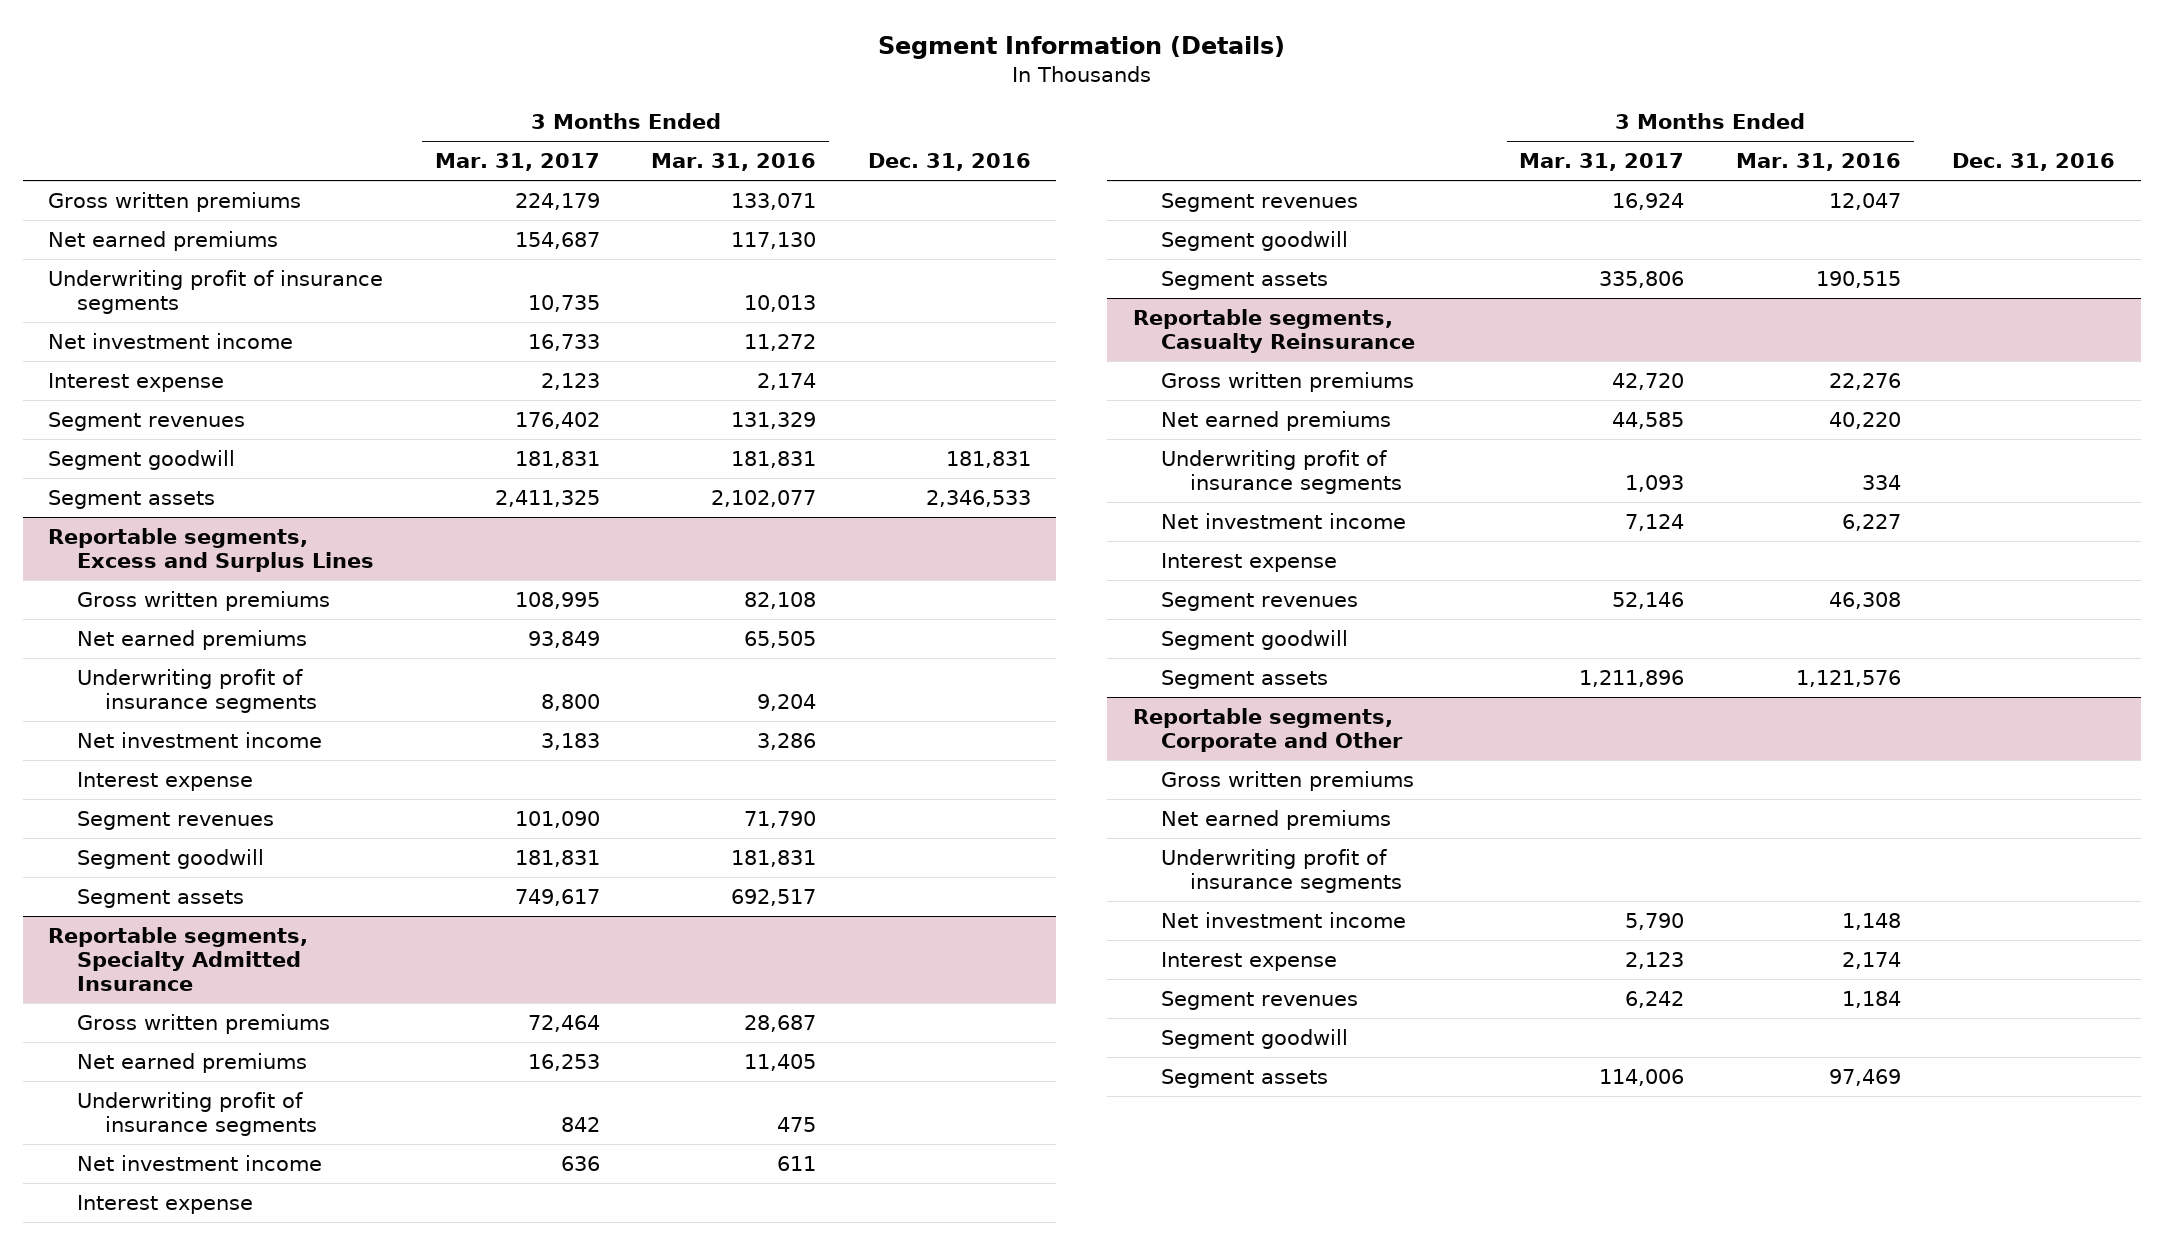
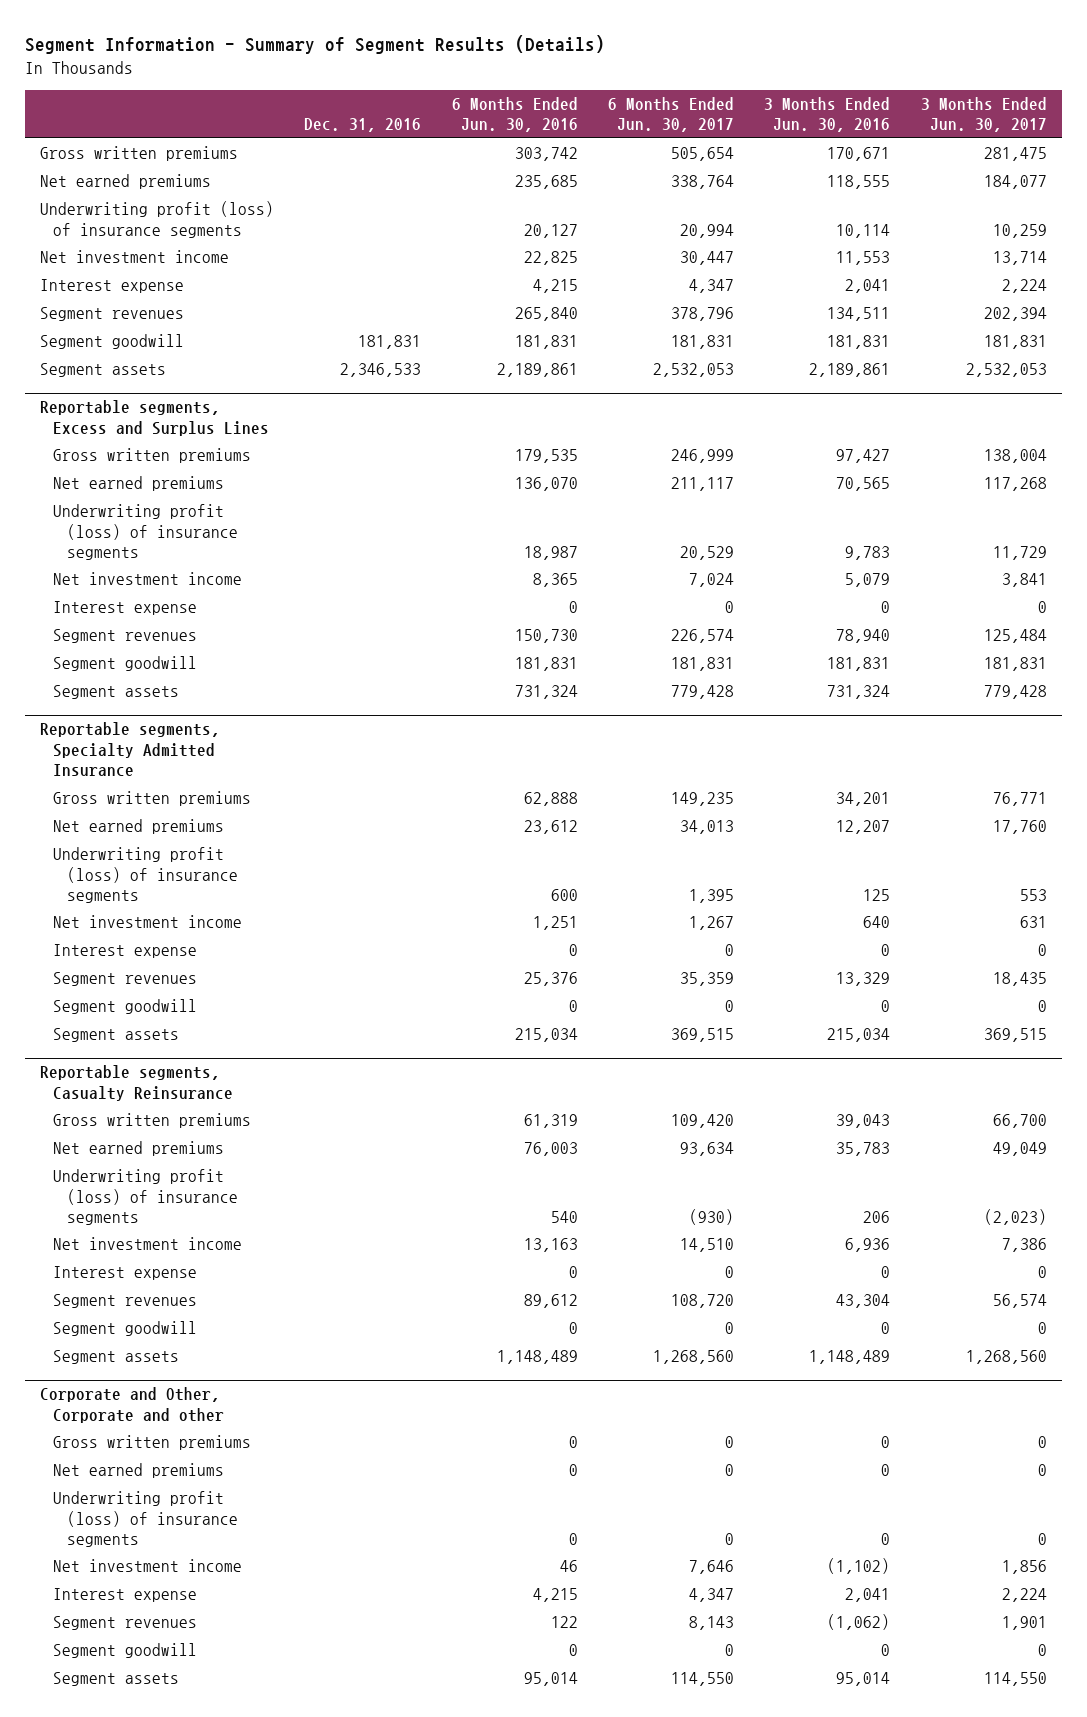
- Segment Information (Details)
+ Segment Information - Summary of Segment Results (Details)
- | 3 Months Ended Mar. 31, 2017 | 3 Months Ended Mar. 31, 2016 | Dec. 31, 2016
+ | Dec. 31, 2016 | 6 Months Ended Jun. 30, 2016 | 6 Months Ended Jun. 30, 2017 | 3 Months Ended Jun. 30, 2016 | 3 Months Ended Jun. 30, 2017
- Underwriting profit of insurance segments | 10,735 | 10,013 |
+ Underwriting profit (loss) of insurance segments | | 20,127 | 20,994 | 10,114 | 10,259
@ Reportable segments, Excess and Surplus Lines
- Underwriting profit of insurance segments | 8,800 | 9,204 |
+ Underwriting profit (loss) of insurance segments | | 18,987 | 20,529 | 9,783 | 11,729
@ Reportable segments, Specialty Admitted Insurance
- Underwriting profit of insurance segments | 842 | 475 |
+ Underwriting profit (loss) of insurance segments | | 600 | 1,395 | 125 | 553
@ Reportable segments, Casualty Reinsurance
- Underwriting profit of insurance segments | 1,093 | 334 |
+ Underwriting profit (loss) of insurance segments | | 540 | (930) | 206 | (2,023)
- Reportable segments, Corporate and Other
+ Corporate and Other, Corporate and other
- Underwriting profit of insurance segments
+ Underwriting profit (loss) of insurance segments | | 0 | 0 | 0 | 0

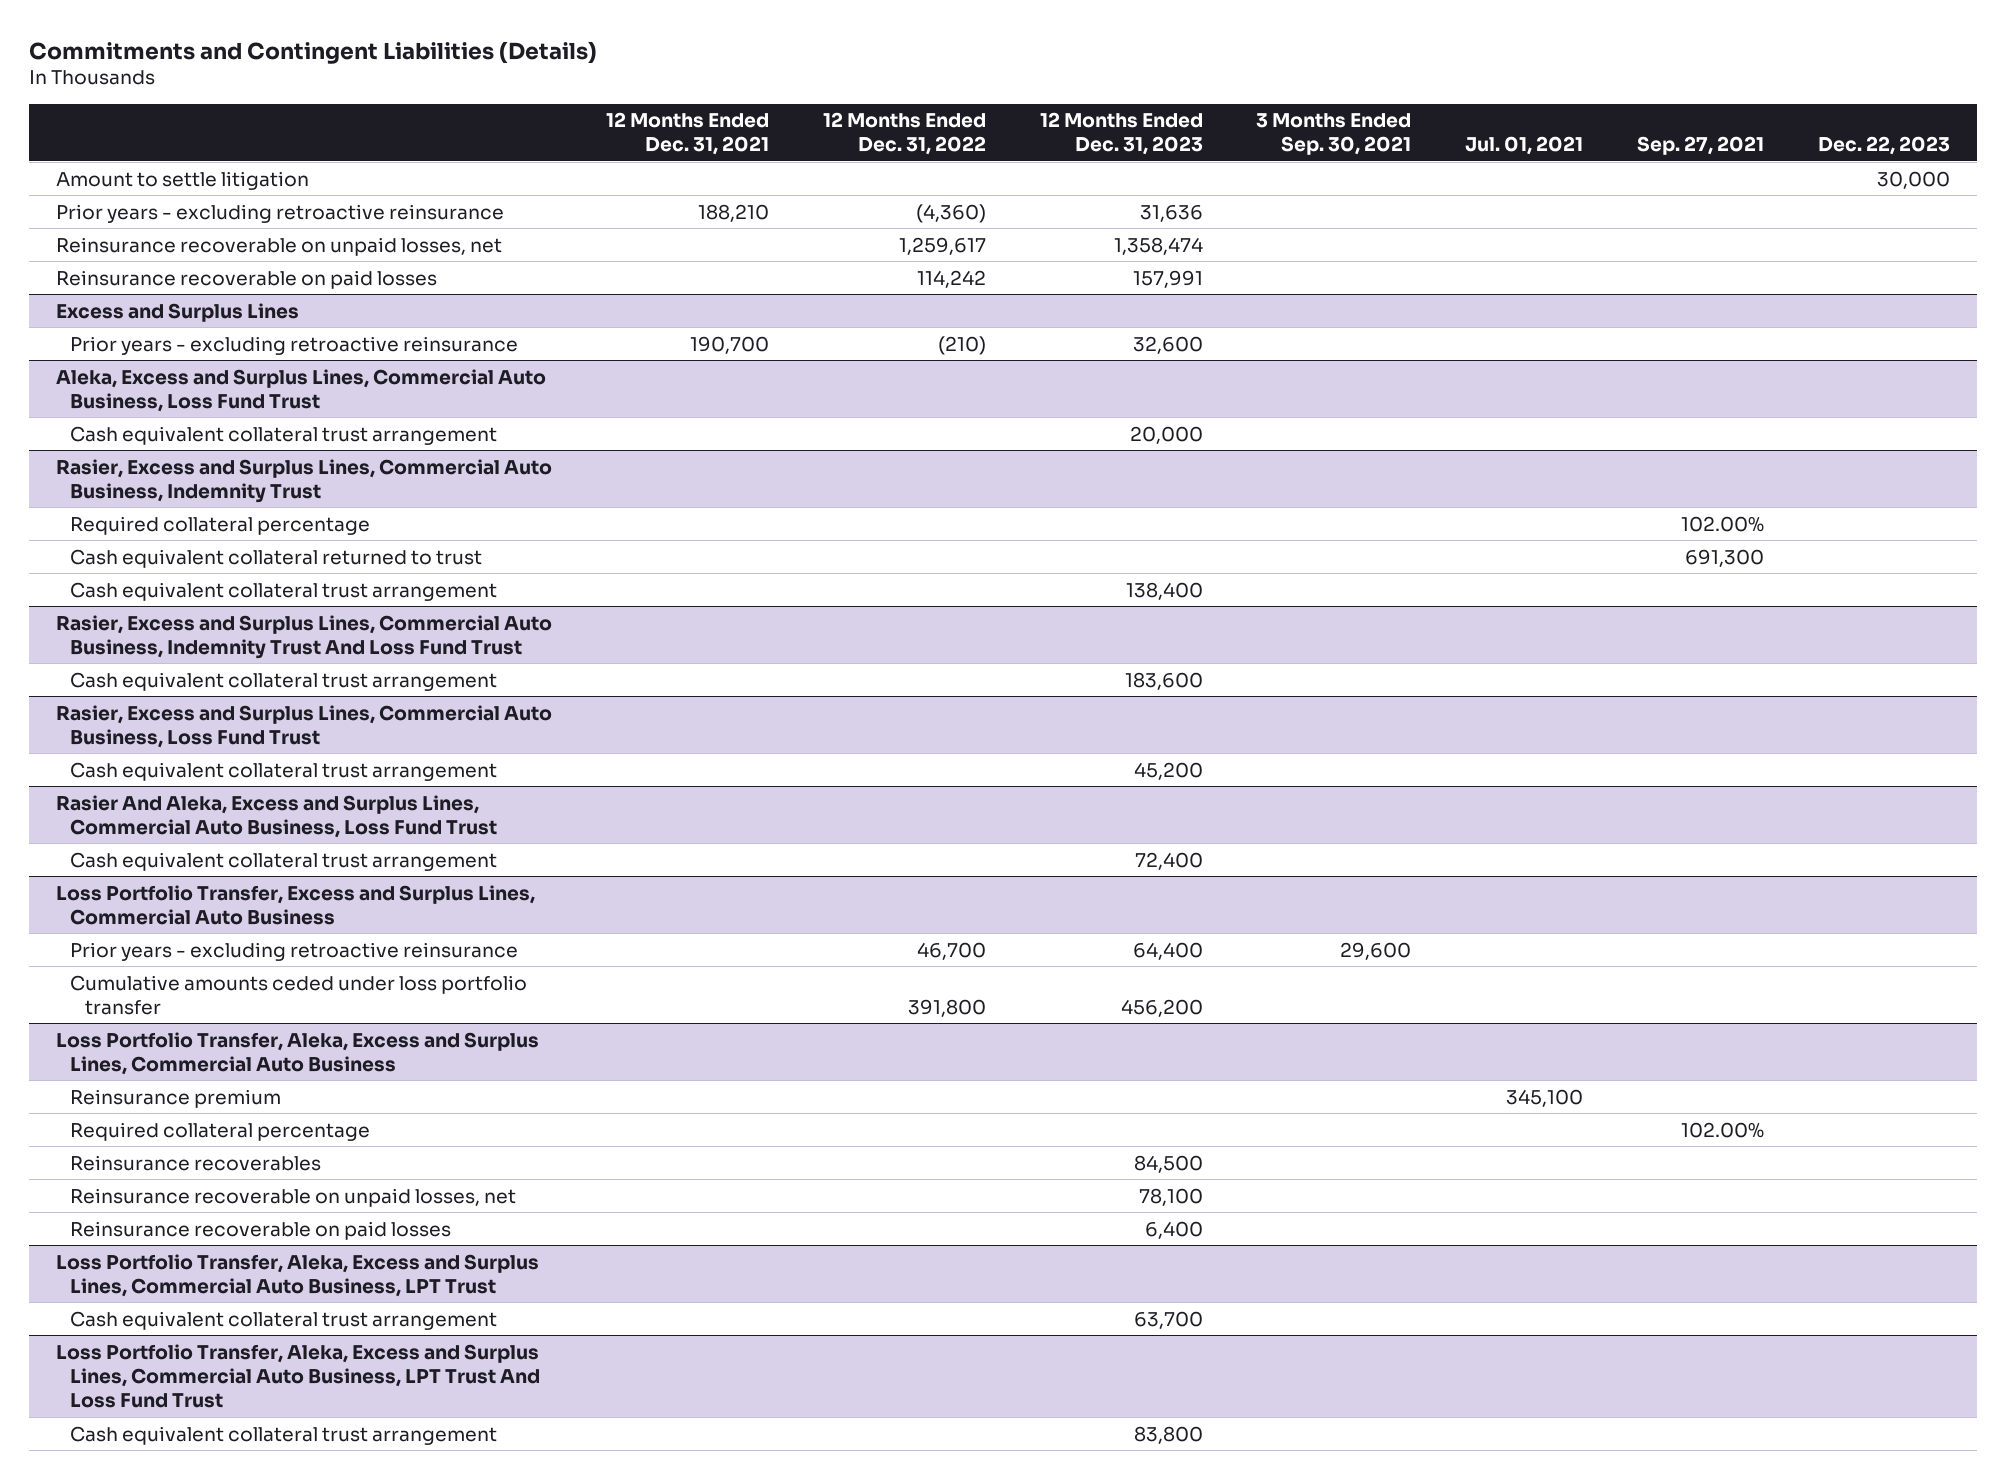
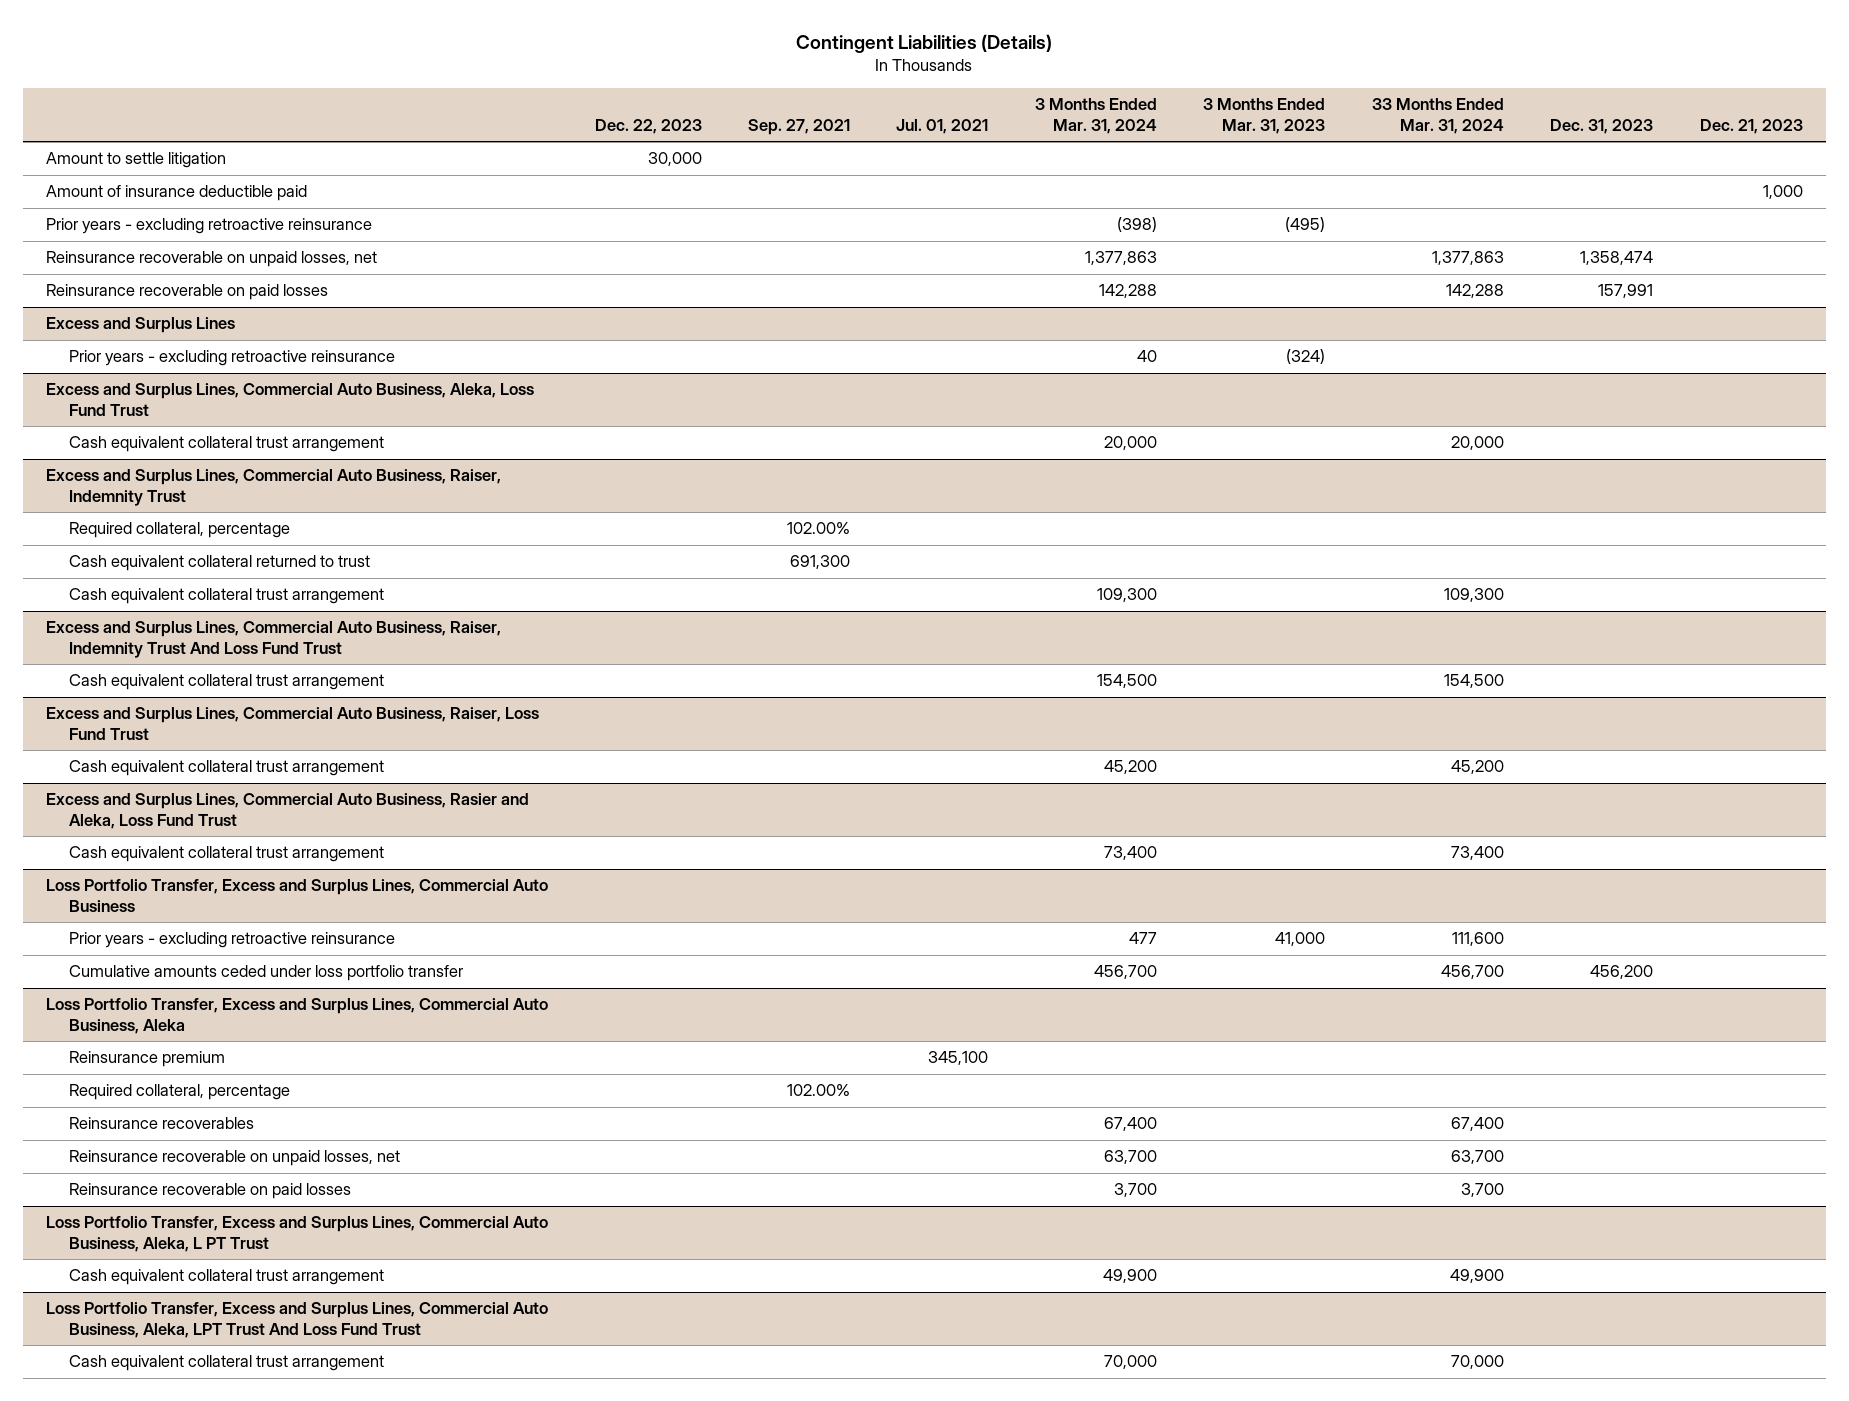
- Commitments and Contingent Liabilities (Details)
+ Contingent Liabilities (Details)
- | 12 Months Ended Dec. 31, 2021 | 12 Months Ended Dec. 31, 2022 | 12 Months Ended Dec. 31, 2023 | 3 Months Ended Sep. 30, 2021 | Jul. 01, 2021 | Sep. 27, 2021 | Dec. 22, 2023
+ | Dec. 22, 2023 | Sep. 27, 2021 | Jul. 01, 2021 | 3 Months Ended Mar. 31, 2024 | 3 Months Ended Mar. 31, 2023 | 33 Months Ended Mar. 31, 2024 | Dec. 31, 2023 | Dec. 21, 2023
+ Amount of insurance deductible paid | | | | | | | | 1,000
- Aleka, Excess and Surplus Lines, Commercial Auto Business, Loss Fund Trust
+ Excess and Surplus Lines, Commercial Auto Business, Aleka, Loss Fund Trust
- Rasier, Excess and Surplus Lines, Commercial Auto Business, Indemnity Trust
- Required collateral percentage | | | | | | 102.00% |
+ Excess and Surplus Lines, Commercial Auto Business, Raiser, Indemnity Trust
+ Required collateral, percentage | | 102.00% | | | | | |
- Rasier, Excess and Surplus Lines, Commercial Auto Business, Indemnity Trust And Loss Fund Trust
+ Excess and Surplus Lines, Commercial Auto Business, Raiser, Indemnity Trust And Loss Fund Trust
- Rasier, Excess and Surplus Lines, Commercial Auto Business, Loss Fund Trust
+ Excess and Surplus Lines, Commercial Auto Business, Raiser, Loss Fund Trust
- Rasier And Aleka, Excess and Surplus Lines, Commercial Auto Business, Loss Fund Trust
+ Excess and Surplus Lines, Commercial Auto Business, Rasier and Aleka, Loss Fund Trust
- Loss Portfolio Transfer, Aleka, Excess and Surplus Lines, Commercial Auto Business
+ Loss Portfolio Transfer, Excess and Surplus Lines, Commercial Auto Business, Aleka
- Required collateral percentage | | | | | | 102.00% |
+ Required collateral, percentage | | 102.00% | | | | | |
- Loss Portfolio Transfer, Aleka, Excess and Surplus Lines, Commercial Auto Business, LPT Trust
+ Loss Portfolio Transfer, Excess and Surplus Lines, Commercial Auto Business, Aleka, L PT Trust
- Loss Portfolio Transfer, Aleka, Excess and Surplus Lines, Commercial Auto Business, LPT Trust And Loss Fund Trust
+ Loss Portfolio Transfer, Excess and Surplus Lines, Commercial Auto Business, Aleka, LPT Trust And Loss Fund Trust

